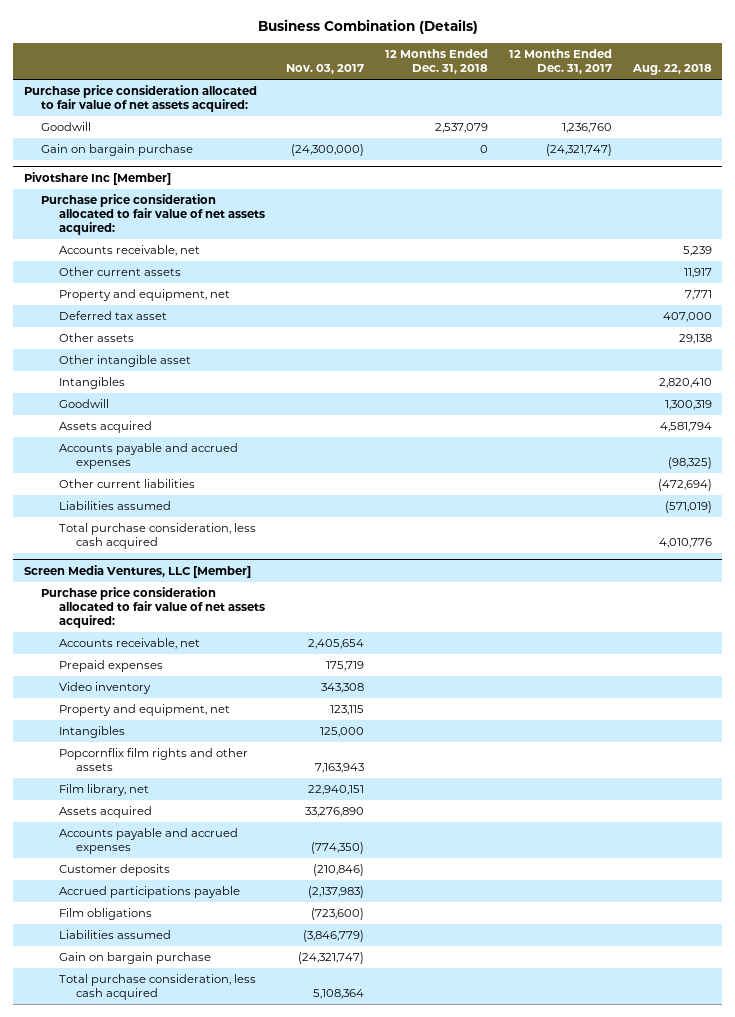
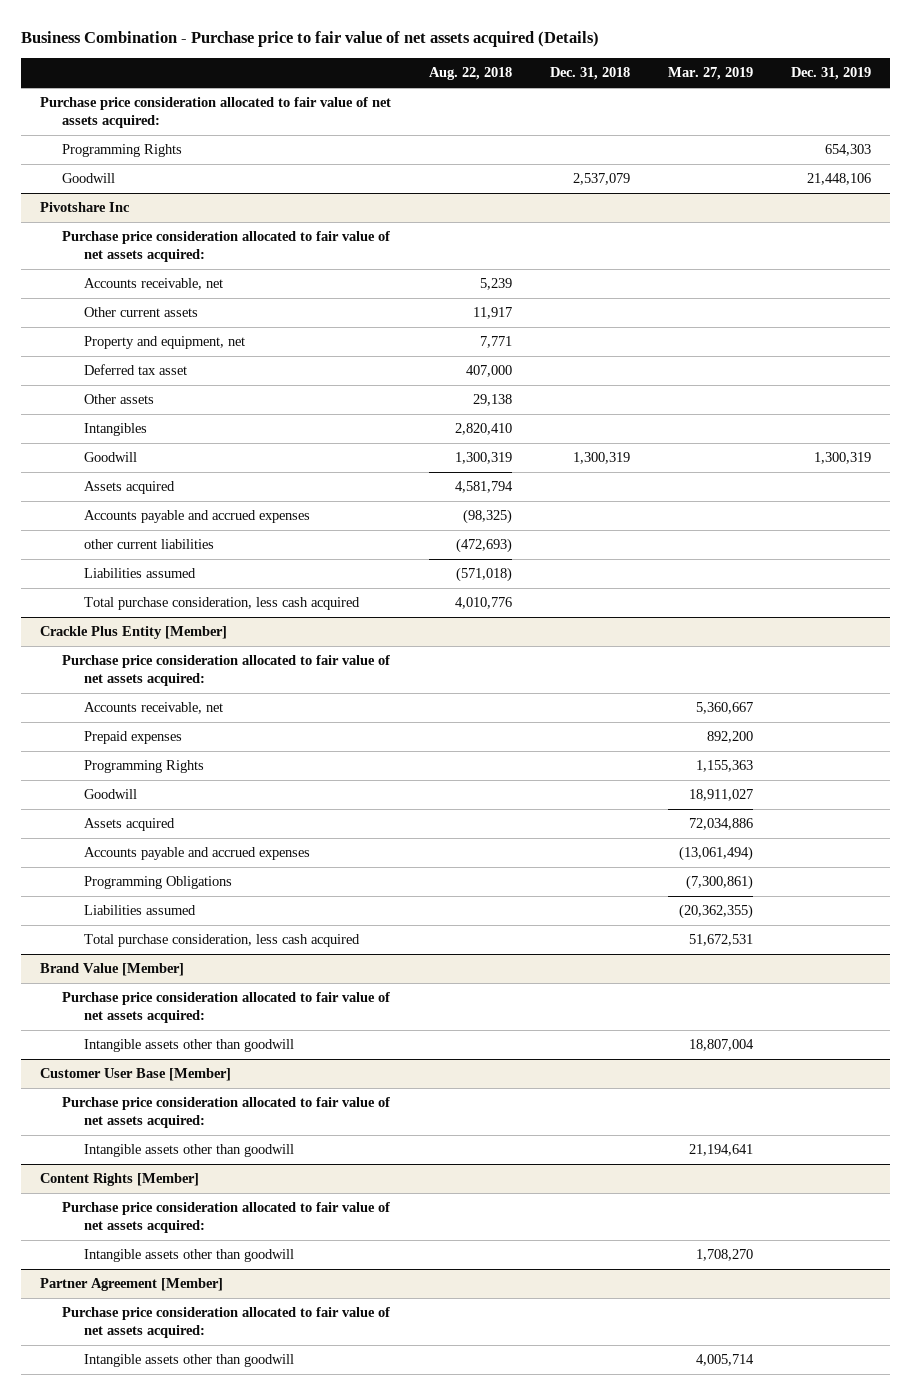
- Business Combination (Details)
+ Business Combination - Purchase price to fair value of net assets acquired (Details)
- | Nov. 03, 2017 | 12 Months Ended Dec. 31, 2018 | 12 Months Ended Dec. 31, 2017 | Aug. 22, 2018
+ | Aug. 22, 2018 | Dec. 31, 2018 | Mar. 27, 2019 | Dec. 31, 2019
+ Programming Rights | | | | 654,303
- Gain on bargain purchase | (24,300,000) | 0 | (24,321,747) |
- Pivotshare Inc [Member]
+ Pivotshare Inc
- Other intangible asset
- Other current liabilities | | | | (472,694)
- Liabilities assumed | | | | (571,019)
+ other current liabilities | (472,693) | | |
+ Liabilities assumed | (571,018) | | |
- Screen Media Ventures, LLC [Member]
- Purchase price consideration allocated to fair value of net assets acquired:
- Accounts receivable, net | 2,405,654 | | |
- Prepaid expenses | 175,719 | | |
- Video inventory | 343,308 | | |
- Property and equipment, net | 123,115 | | |
- Intangibles | 125,000 | | |
- Popcornflix film rights and other assets | 7,163,943 | | |
- Film library, net | 22,940,151 | | |
- Assets acquired | 33,276,890 | | |
- Accounts payable and accrued expenses | (774,350) | | |
- Customer deposits | (210,846) | | |
- Accrued participations payable | (2,137,983) | | |
- Film obligations | (723,600) | | |
- Liabilities assumed | (3,846,779) | | |
- Gain on bargain purchase | (24,321,747) | | |
- Total purchase consideration, less cash acquired | 5,108,364 | | |
+ Crackle Plus Entity [Member]
+ Purchase price consideration allocated to fair value of net assets acquired:
+ Accounts receivable, net | | | 5,360,667 |
+ Prepaid expenses | | | 892,200 |
+ Programming Rights | | | 1,155,363 |
+ Goodwill | | | 18,911,027 |
+ Assets acquired | | | 72,034,886 |
+ Accounts payable and accrued expenses | | | (13,061,494) |
+ Programming Obligations | | | (7,300,861) |
+ Liabilities assumed | | | (20,362,355) |
+ Total purchase consideration, less cash acquired | | | 51,672,531 |
+ Brand Value [Member]
+ Purchase price consideration allocated to fair value of net assets acquired:
+ Intangible assets other than goodwill | | | 18,807,004 |
+ Customer User Base [Member]
+ Purchase price consideration allocated to fair value of net assets acquired:
+ Intangible assets other than goodwill | | | 21,194,641 |
+ Content Rights [Member]
+ Purchase price consideration allocated to fair value of net assets acquired:
+ Intangible assets other than goodwill | | | 1,708,270 |
+ Partner Agreement [Member]
+ Purchase price consideration allocated to fair value of net assets acquired:
+ Intangible assets other than goodwill | | | 4,005,714 |

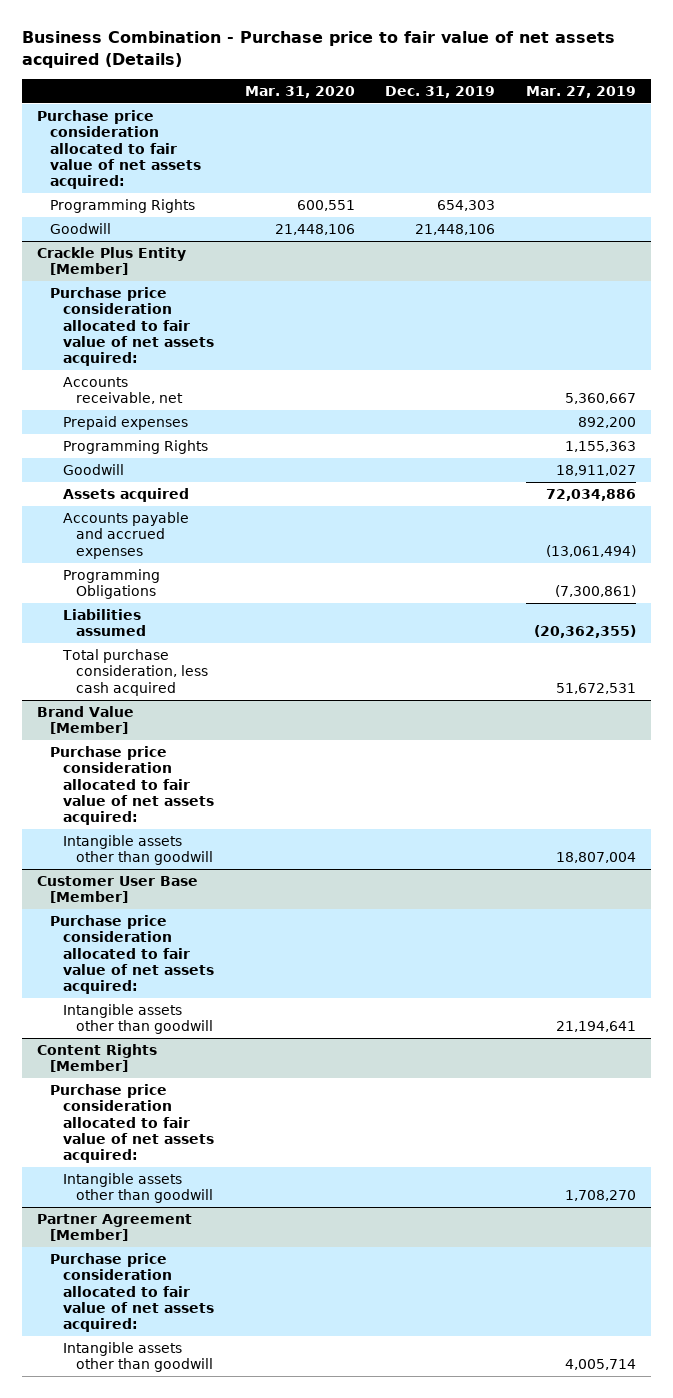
- | Aug. 22, 2018 | Dec. 31, 2018 | Mar. 27, 2019 | Dec. 31, 2019
+ | Mar. 31, 2020 | Dec. 31, 2019 | Mar. 27, 2019
- Pivotshare Inc
- Purchase price consideration allocated to fair value of net assets acquired:
- Accounts receivable, net | 5,239 | | |
- Other current assets | 11,917 | | |
- Property and equipment, net | 7,771 | | |
- Deferred tax asset | 407,000 | | |
- Other assets | 29,138 | | |
- Intangibles | 2,820,410 | | |
- Goodwill | 1,300,319 | 1,300,319 | | 1,300,319
- Assets acquired | 4,581,794 | | |
- Accounts payable and accrued expenses | (98,325) | | |
- other current liabilities | (472,693) | | |
- Liabilities assumed | (571,018) | | |
- Total purchase consideration, less cash acquired | 4,010,776 | | |

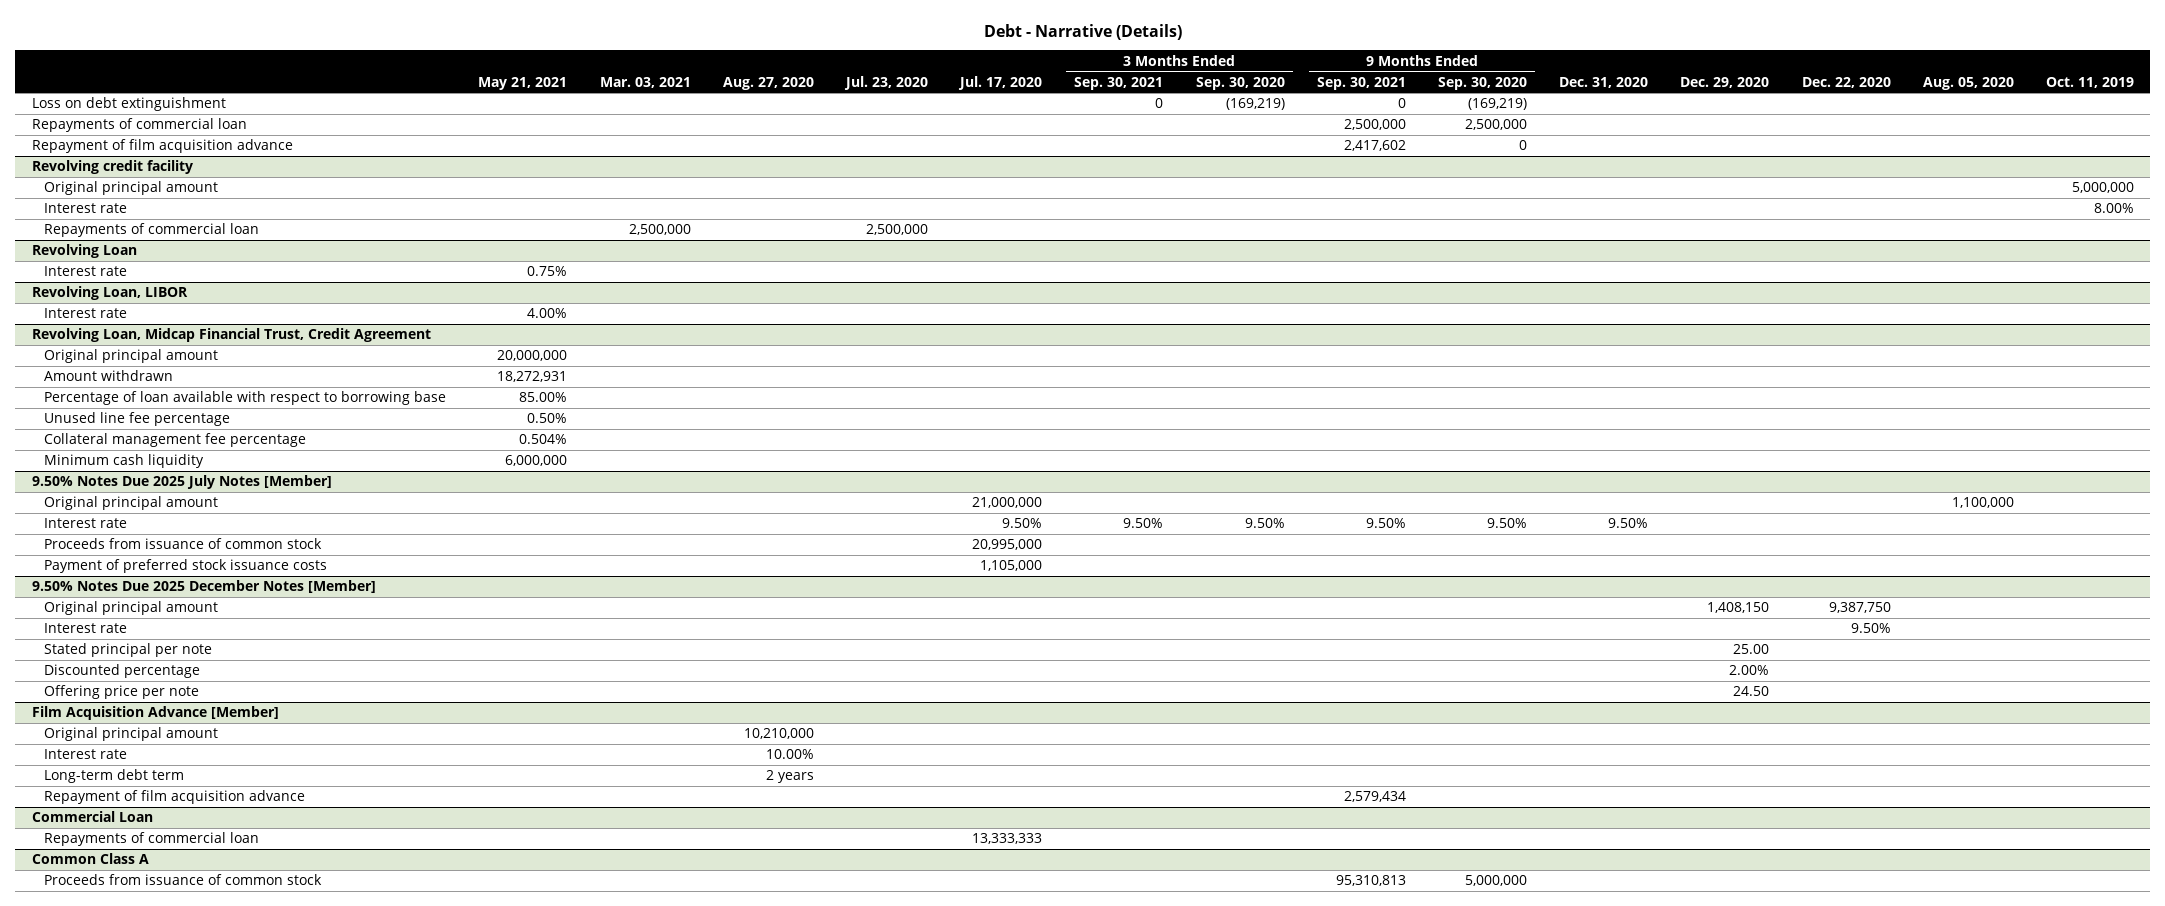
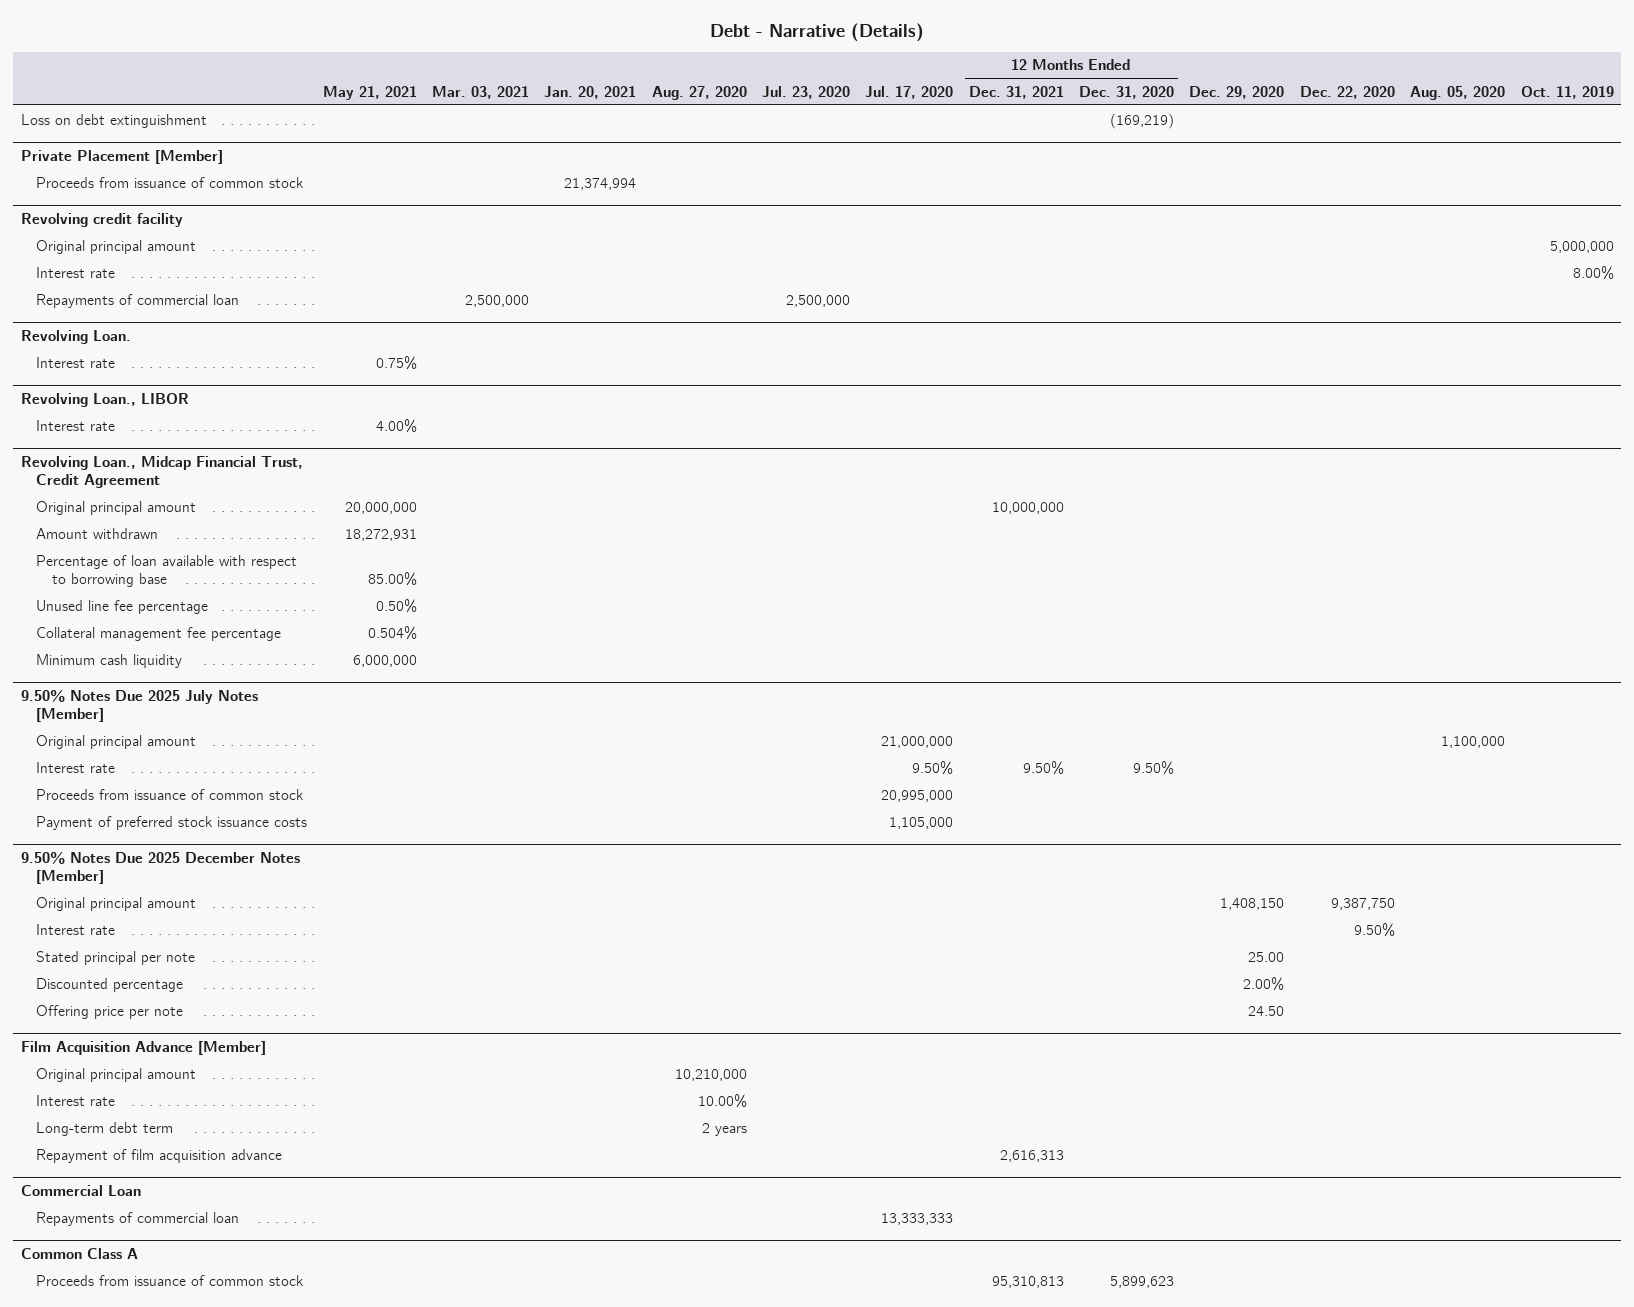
- | May 21, 2021 | Mar. 03, 2021 | Aug. 27, 2020 | Jul. 23, 2020 | Jul. 17, 2020 | 3 Months Ended Sep. 30, 2021 | 3 Months Ended Sep. 30, 2020 | 9 Months Ended Sep. 30, 2021 | 9 Months Ended Sep. 30, 2020 | Dec. 31, 2020 | Dec. 29, 2020 | Dec. 22, 2020 | Aug. 05, 2020 | Oct. 11, 2019
+ | May 21, 2021 | Mar. 03, 2021 | Jan. 20, 2021 | Aug. 27, 2020 | Jul. 23, 2020 | Jul. 17, 2020 | 12 Months Ended Dec. 31, 2021 | 12 Months Ended Dec. 31, 2020 | Dec. 29, 2020 | Dec. 22, 2020 | Aug. 05, 2020 | Oct. 11, 2019
- Repayments of commercial loan | | | | | | | | 2,500,000 | 2,500,000 | | | | |
- Repayment of film acquisition advance | | | | | | | | 2,417,602 | 0 | | | | |
+ Private Placement [Member]
+ Proceeds from issuance of common stock | | | 21,374,994 | | | | | | | | |
- Revolving Loan
+ Revolving Loan.
- Revolving Loan, LIBOR
+ Revolving Loan., LIBOR
- Revolving Loan, Midcap Financial Trust, Credit Agreement
+ Revolving Loan., Midcap Financial Trust, Credit Agreement

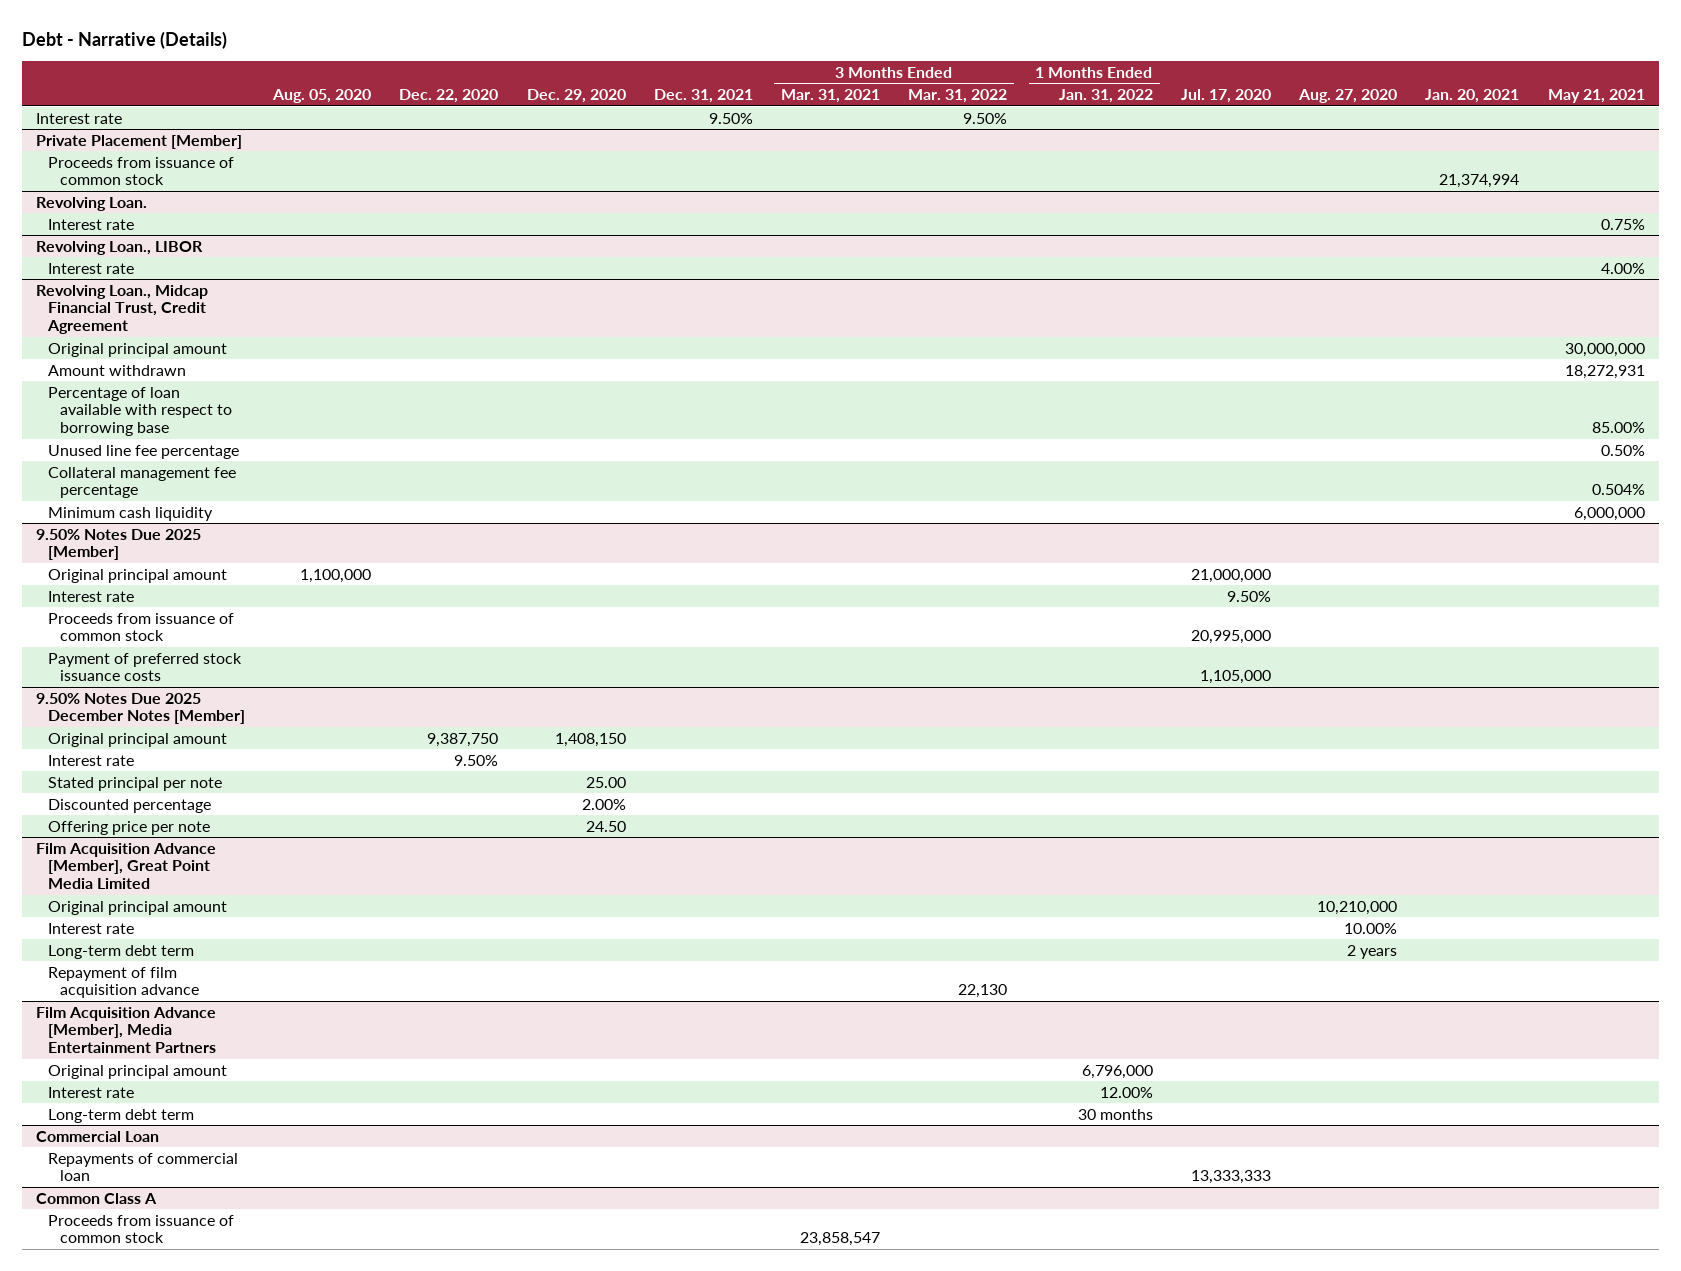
- | May 21, 2021 | Mar. 03, 2021 | Jan. 20, 2021 | Aug. 27, 2020 | Jul. 23, 2020 | Jul. 17, 2020 | 12 Months Ended Dec. 31, 2021 | 12 Months Ended Dec. 31, 2020 | Dec. 29, 2020 | Dec. 22, 2020 | Aug. 05, 2020 | Oct. 11, 2019
+ | Aug. 05, 2020 | Dec. 22, 2020 | Dec. 29, 2020 | Dec. 31, 2021 | 3 Months Ended Mar. 31, 2021 | 3 Months Ended Mar. 31, 2022 | 1 Months Ended Jan. 31, 2022 | Jul. 17, 2020 | Aug. 27, 2020 | Jan. 20, 2021 | May 21, 2021
- Loss on debt extinguishment | | | | | | | | (169,219) | | | |
+ Interest rate | | | | 9.50% | | 9.50% | | | | |
- Revolving credit facility
- Original principal amount | | | | | | | | | | | | 5,000,000
- Interest rate | | | | | | | | | | | | 8.00%
- Repayments of commercial loan | | 2,500,000 | | | 2,500,000 | | | | | | |
@ Revolving Loan., Midcap Financial Trust, Credit Agreement
- Original principal amount | 20,000,000 | | | | | | 10,000,000 | | | | |
+ Original principal amount | | | | | | | | | | | 30,000,000
- 9.50% Notes Due 2025 July Notes [Member]
+ 9.50% Notes Due 2025 [Member]
- Film Acquisition Advance [Member]
+ Film Acquisition Advance [Member], Great Point Media Limited
+ Film Acquisition Advance [Member], Media Entertainment Partners
+ Original principal amount | | | | | | | 6,796,000 | | | |
+ Interest rate | | | | | | | 12.00% | | | |
+ Long-term debt term | | | | | | | 30 months | | | |

